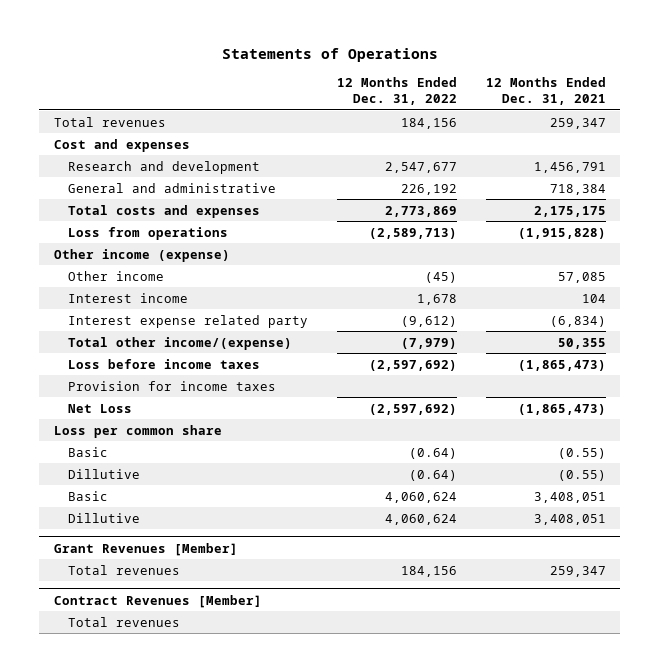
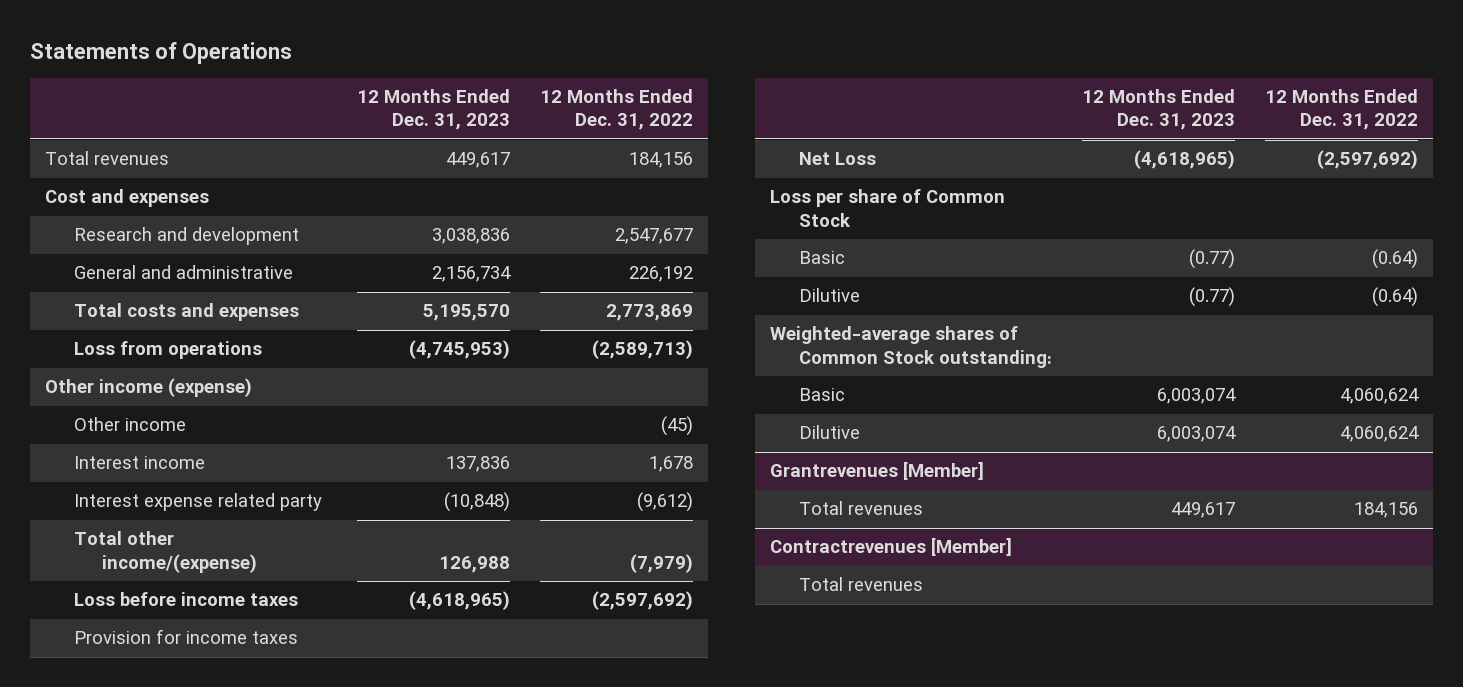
- | 12 Months Ended Dec. 31, 2022 | 12 Months Ended Dec. 31, 2021
+ | 12 Months Ended Dec. 31, 2023 | 12 Months Ended Dec. 31, 2022
- Loss per common share
+ Loss per share of Common Stock
- Dillutive | (0.64) | (0.55)
+ Dilutive | (0.77) | (0.64)
+ Weighted-average shares of Common Stock outstanding:
- Dillutive | 4,060,624 | 3,408,051
- Grant Revenues [Member]
+ Dilutive | 6,003,074 | 4,060,624
+ Grantrevenues [Member]
- Contract Revenues [Member]
+ Contractrevenues [Member]

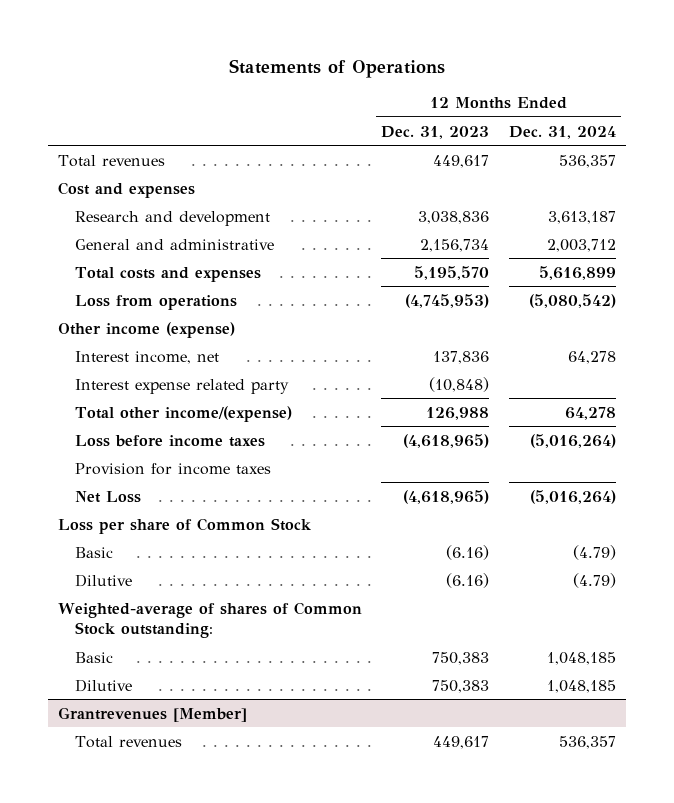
- | 12 Months Ended Dec. 31, 2023 | 12 Months Ended Dec. 31, 2022
+ | 12 Months Ended Dec. 31, 2023 | 12 Months Ended Dec. 31, 2024
- Other income | | (45)
- Interest income | 137,836 | 1,678
+ Interest income, net | 137,836 | 64,278
- Basic | (0.77) | (0.64)
- Dilutive | (0.77) | (0.64)
- Weighted-average shares of Common Stock outstanding:
- Basic | 6,003,074 | 4,060,624
- Dilutive | 6,003,074 | 4,060,624
+ Basic | (6.16) | (4.79)
+ Dilutive | (6.16) | (4.79)
+ Weighted-average of shares of Common Stock outstanding:
+ Basic | 750,383 | 1,048,185
+ Dilutive | 750,383 | 1,048,185
- Contractrevenues [Member]
- Total revenues

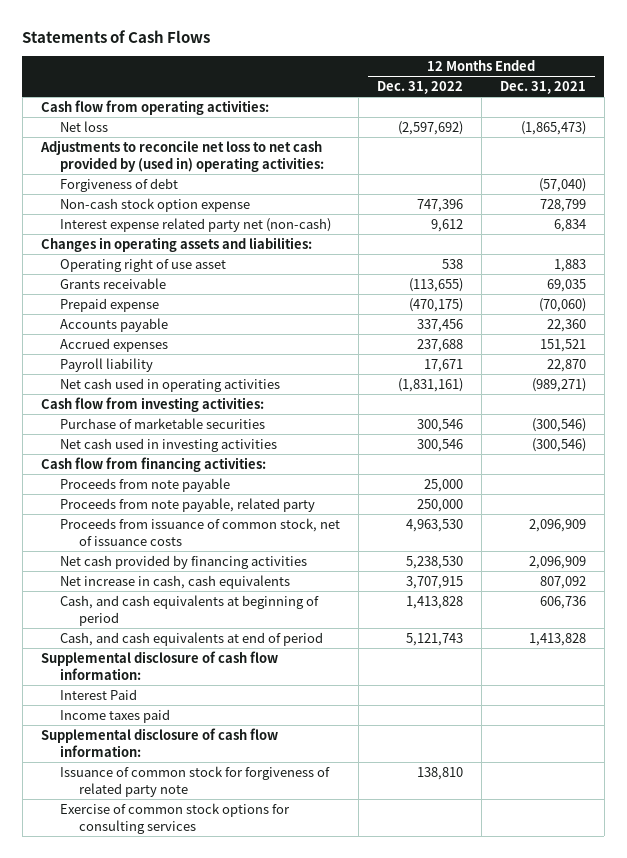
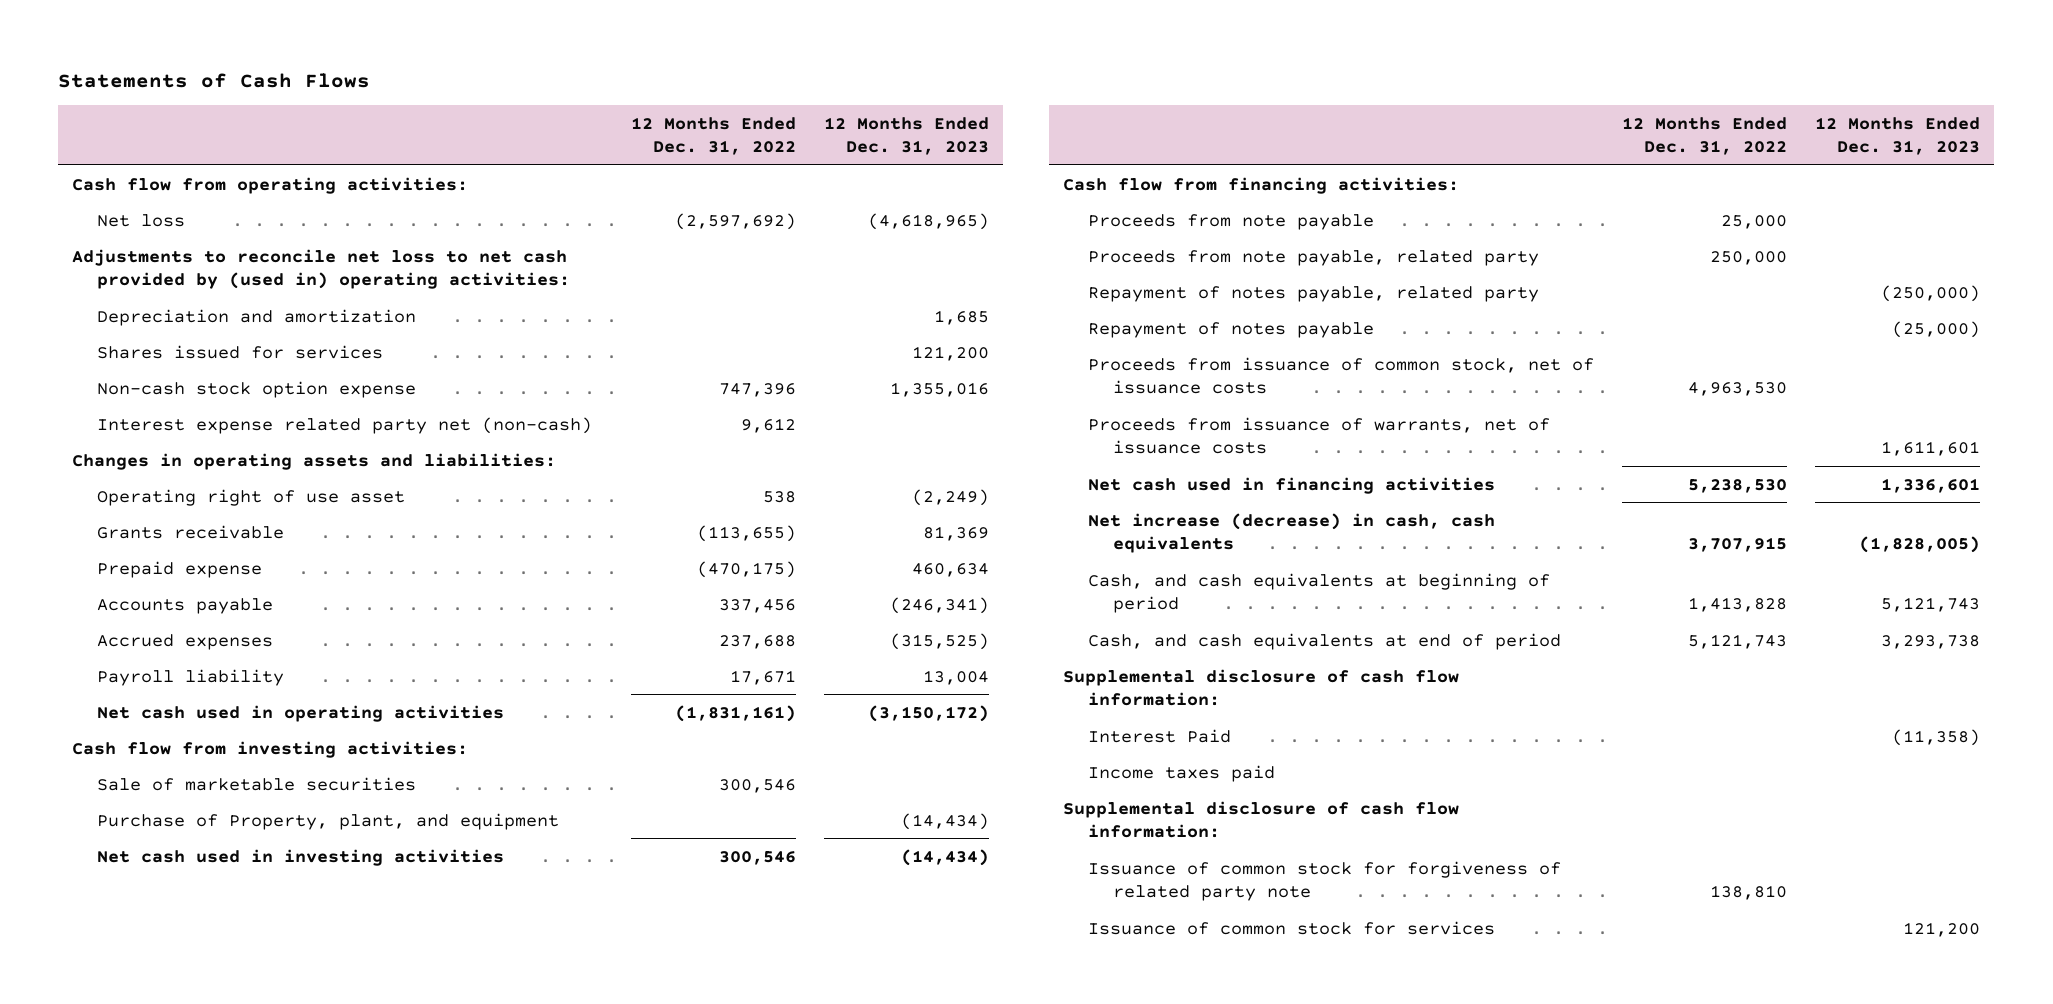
- | 12 Months Ended Dec. 31, 2022 | 12 Months Ended Dec. 31, 2021
+ | 12 Months Ended Dec. 31, 2022 | 12 Months Ended Dec. 31, 2023
- Forgiveness of debt | | (57,040)
+ Depreciation and amortization | | 1,685
+ Shares issued for services | | 121,200
- Purchase of marketable securities | 300,546 | (300,546)
+ Sale of marketable securities | 300,546 |
+ Purchase of Property, plant, and equipment | | (14,434)
+ Repayment of notes payable, related party | | (250,000)
+ Repayment of notes payable | | (25,000)
- Net cash provided by financing activities | 5,238,530 | 2,096,909
- Net increase in cash, cash equivalents | 3,707,915 | 807,092
+ Proceeds from issuance of warrants, net of issuance costs | | 1,611,601
+ Net cash used in financing activities | 5,238,530 | 1,336,601
+ Net increase (decrease) in cash, cash equivalents | 3,707,915 | (1,828,005)
- Exercise of common stock options for consulting services
+ Issuance of common stock for services | | 121,200

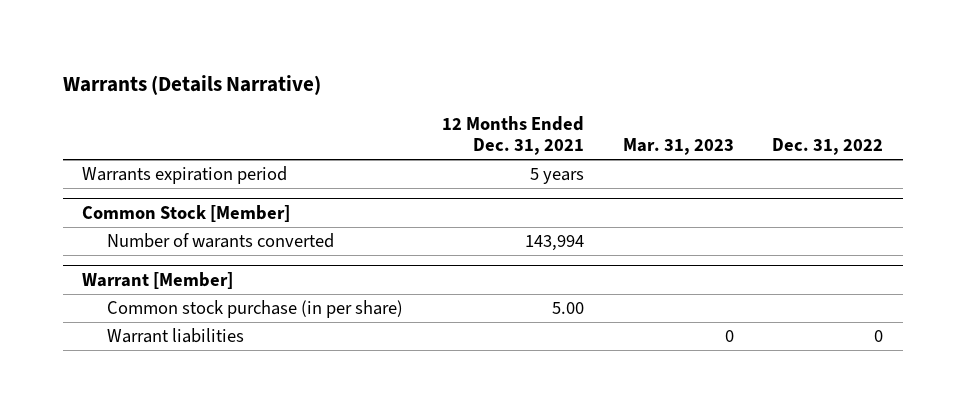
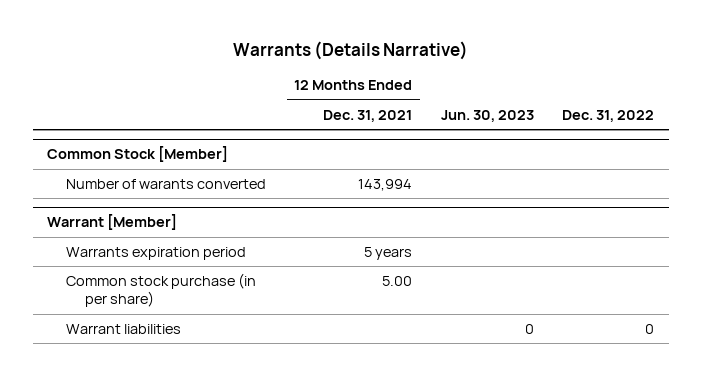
- | 12 Months Ended Dec. 31, 2021 | Mar. 31, 2023 | Dec. 31, 2022
+ | 12 Months Ended Dec. 31, 2021 | Jun. 30, 2023 | Dec. 31, 2022
- Warrants expiration period | 5 years | |
@ Warrant [Member]
+ Warrants expiration period | 5 years | |

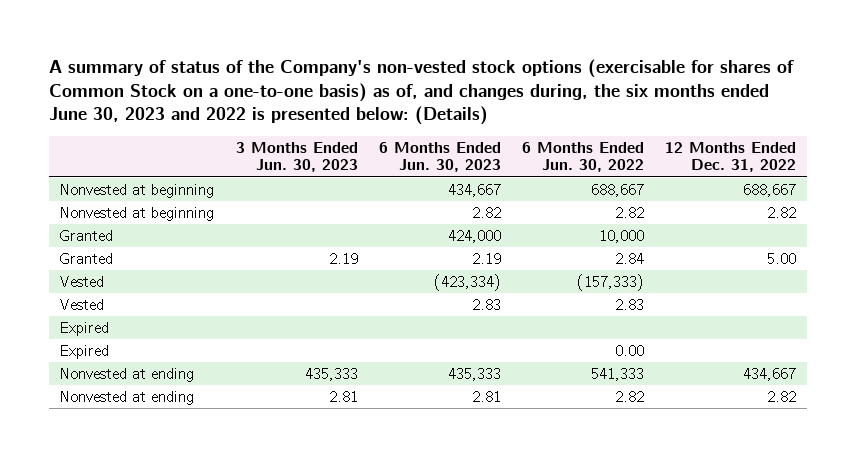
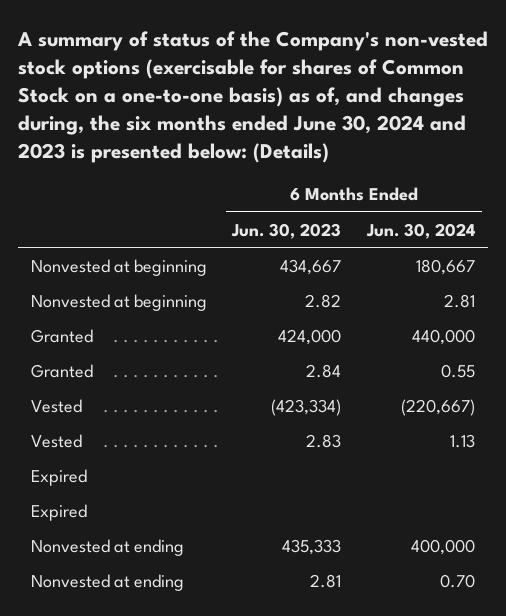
- A summary of status of the Company's non-vested stock options (exercisable for shares of Common Stock on a one-to-one basis) as of, and changes during, the six months ended June 30, 2023 and 2022 is presented below: (Details)
+ A summary of status of the Company's non-vested stock options (exercisable for shares of Common Stock on a one-to-one basis) as of, and changes during, the six months ended June 30, 2024 and 2023 is presented below: (Details)
- | 3 Months Ended Jun. 30, 2023 | 6 Months Ended Jun. 30, 2023 | 6 Months Ended Jun. 30, 2022 | 12 Months Ended Dec. 31, 2022
+ | 6 Months Ended Jun. 30, 2023 | 6 Months Ended Jun. 30, 2024
- Granted | 2.19 | 2.19 | 2.84 | 5.00
+ Granted | 2.84 | 0.55

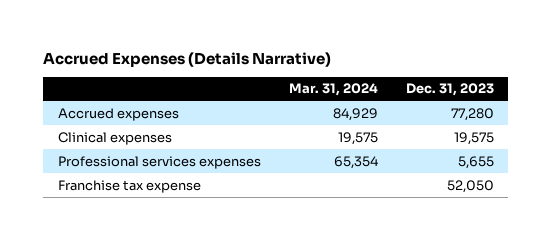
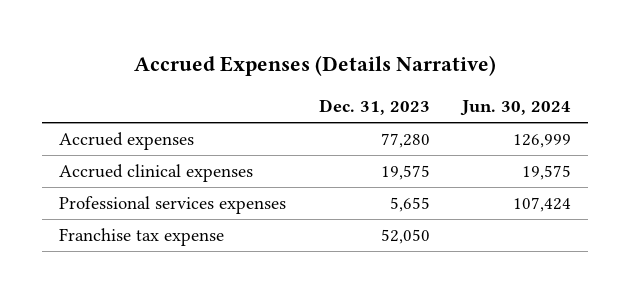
- | Mar. 31, 2024 | Dec. 31, 2023
+ | Dec. 31, 2023 | Jun. 30, 2024
- Clinical expenses | 19,575 | 19,575
+ Accrued clinical expenses | 19,575 | 19,575

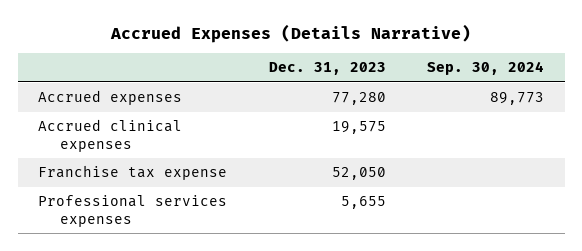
- | Dec. 31, 2023 | Jun. 30, 2024
+ | Dec. 31, 2023 | Sep. 30, 2024
moved down: Professional services expenses | 5,655 |

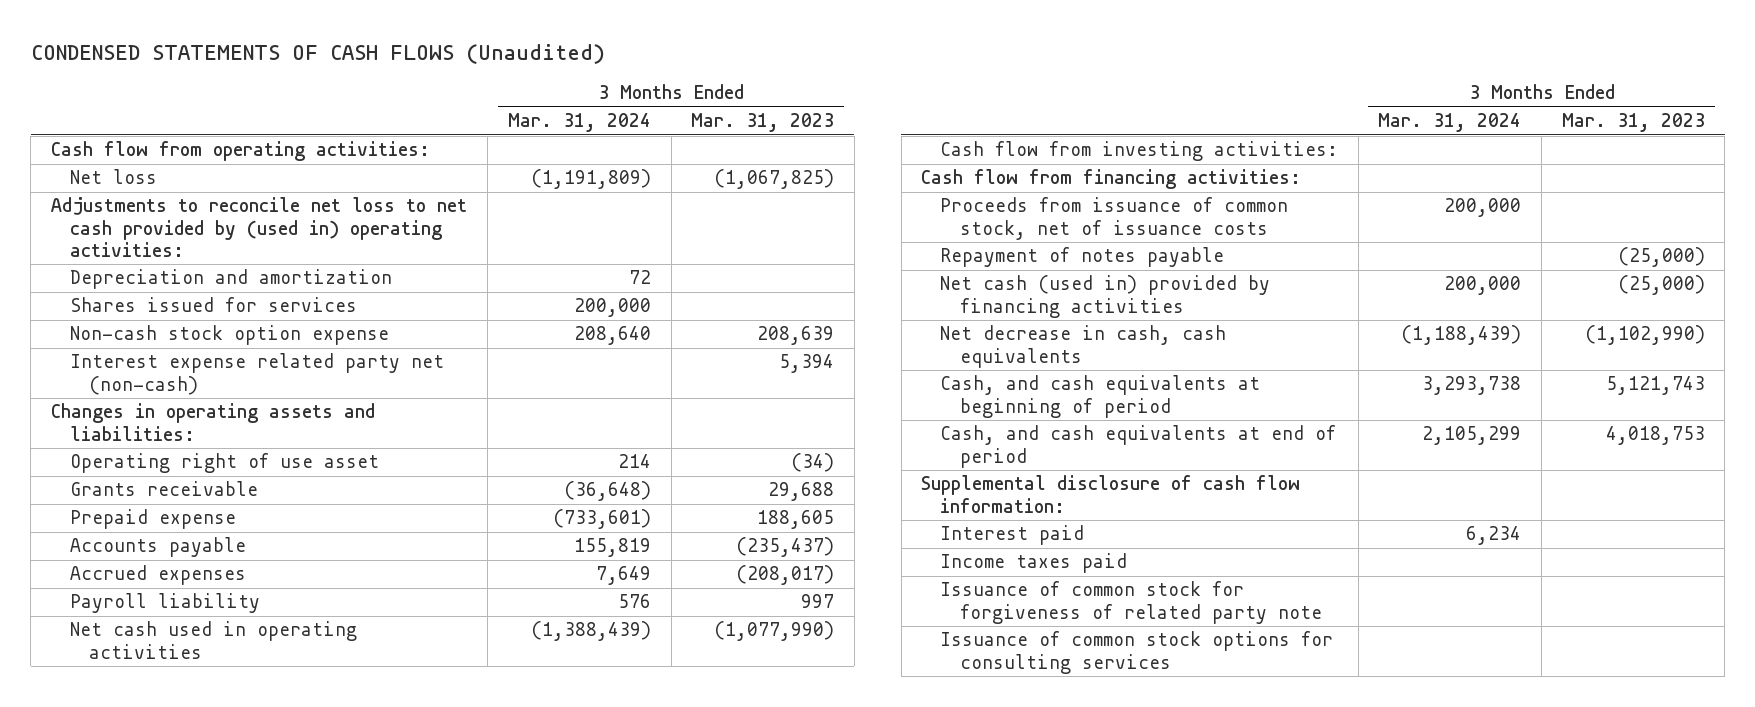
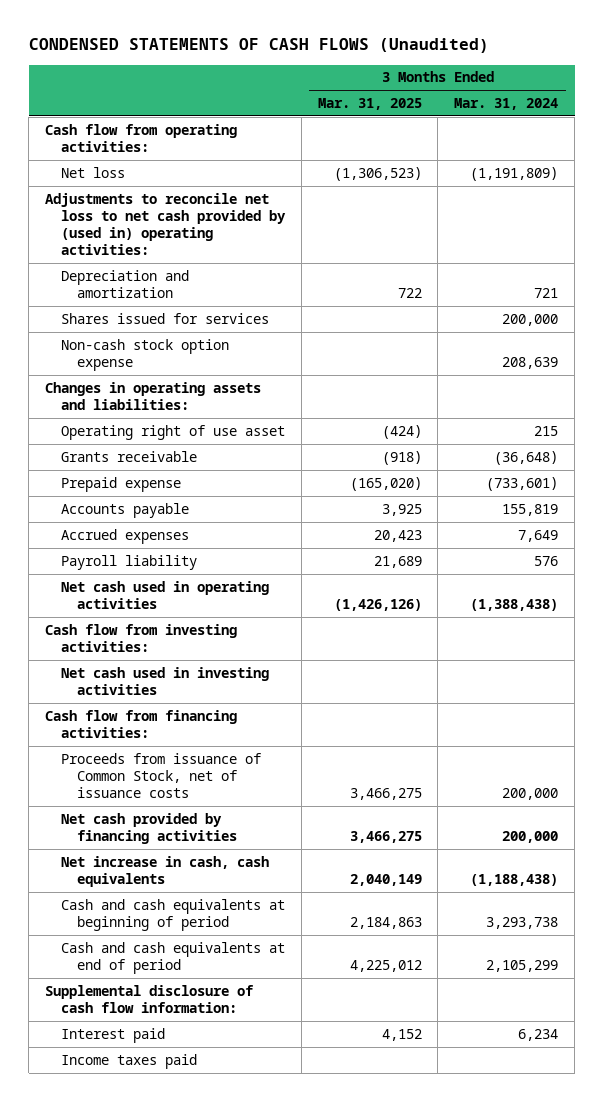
- | 3 Months Ended Mar. 31, 2024 | 3 Months Ended Mar. 31, 2023
+ | 3 Months Ended Mar. 31, 2025 | 3 Months Ended Mar. 31, 2024
- Depreciation and amortization | 72 |
+ Depreciation and amortization | 722 | 721
- Non-cash stock option expense | 208,640 | 208,639
- Interest expense related party net (non-cash) | | 5,394
+ Non-cash stock option expense | | 208,639
- Operating right of use asset | 214 | (34)
+ Operating right of use asset | (424) | 215
- Net cash used in operating activities | (1,388,439) | (1,077,990)
+ Net cash used in operating activities | (1,426,126) | (1,388,438)
+ Net cash used in investing activities
- Proceeds from issuance of common stock, net of issuance costs | 200,000 |
- Repayment of notes payable | | (25,000)
- Net cash (used in) provided by financing activities | 200,000 | (25,000)
- Net decrease in cash, cash equivalents | (1,188,439) | (1,102,990)
- Cash, and cash equivalents at beginning of period | 3,293,738 | 5,121,743
- Cash, and cash equivalents at end of period | 2,105,299 | 4,018,753
+ Proceeds from issuance of Common Stock, net of issuance costs | 3,466,275 | 200,000
+ Net cash provided by financing activities | 3,466,275 | 200,000
+ Net increase in cash, cash equivalents | 2,040,149 | (1,188,438)
+ Cash and cash equivalents at beginning of period | 2,184,863 | 3,293,738
+ Cash and cash equivalents at end of period | 4,225,012 | 2,105,299
- Issuance of common stock for forgiveness of related party note
- Issuance of common stock options for consulting services

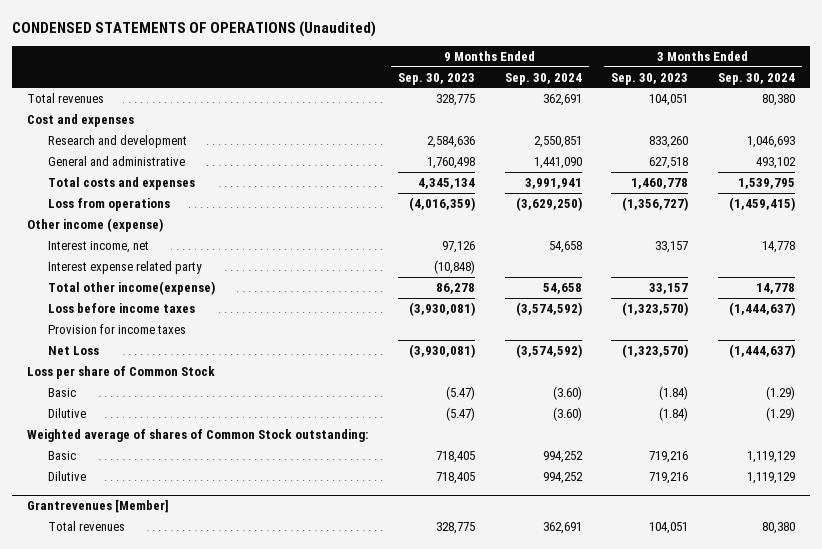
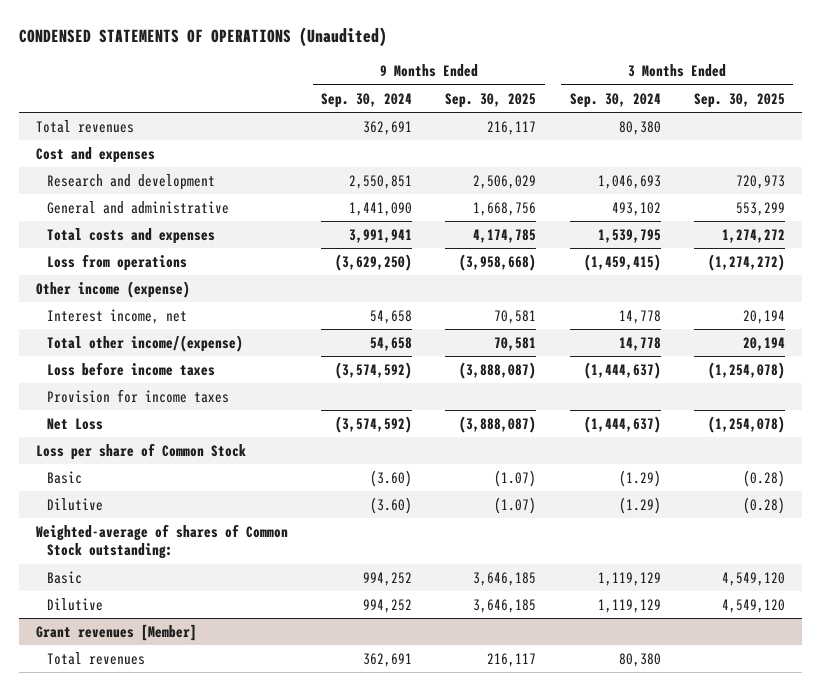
- | 9 Months Ended Sep. 30, 2023 | 9 Months Ended Sep. 30, 2024 | 3 Months Ended Sep. 30, 2023 | 3 Months Ended Sep. 30, 2024
+ | 9 Months Ended Sep. 30, 2024 | 9 Months Ended Sep. 30, 2025 | 3 Months Ended Sep. 30, 2024 | 3 Months Ended Sep. 30, 2025
- Interest expense related party | (10,848) | | |
- Total other income(expense) | 86,278 | 54,658 | 33,157 | 14,778
+ Total other income/(expense) | 54,658 | 70,581 | 14,778 | 20,194
- Weighted average of shares of Common Stock outstanding:
+ Weighted-average of shares of Common Stock outstanding:
- Grantrevenues [Member]
+ Grant revenues [Member]

